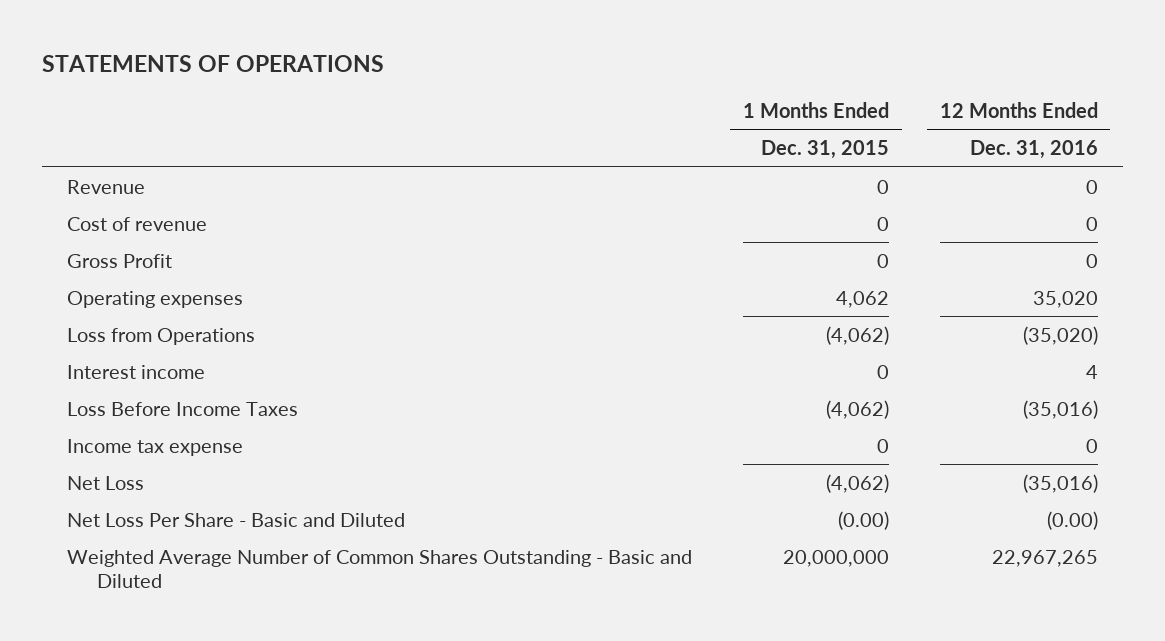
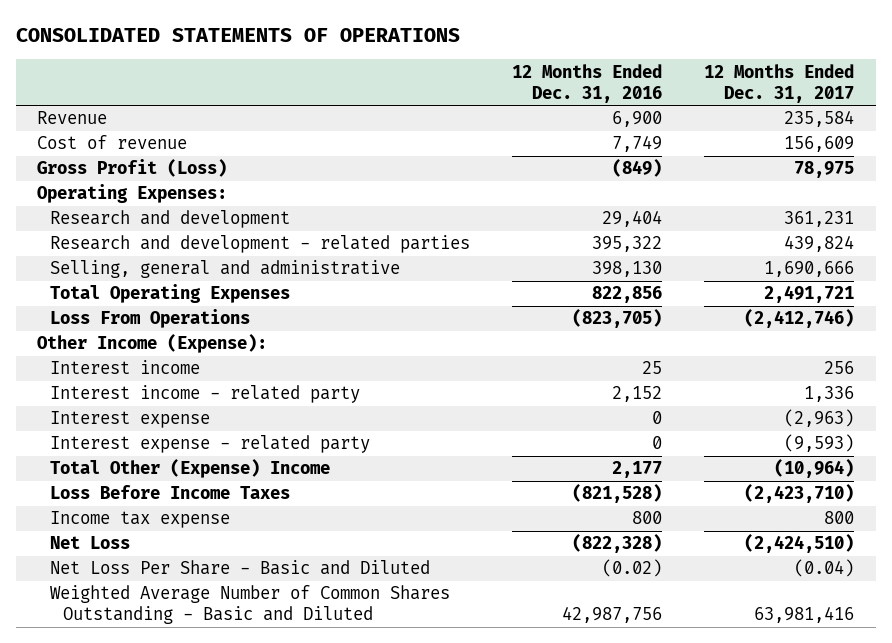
- STATEMENTS OF OPERATIONS
+ CONSOLIDATED STATEMENTS OF OPERATIONS
- | 1 Months Ended Dec. 31, 2015 | 12 Months Ended Dec. 31, 2016
+ | 12 Months Ended Dec. 31, 2016 | 12 Months Ended Dec. 31, 2017
- Revenue | 0 | 0
- Cost of revenue | 0 | 0
- Gross Profit | 0 | 0
- Operating expenses | 4,062 | 35,020
- Loss from Operations | (4,062) | (35,020)
- Interest income | 0 | 4
- Loss Before Income Taxes | (4,062) | (35,016)
- Income tax expense | 0 | 0
- Net Loss | (4,062) | (35,016)
- Net Loss Per Share - Basic and Diluted | (0.00) | (0.00)
- Weighted Average Number of Common Shares Outstanding - Basic and Diluted | 20,000,000 | 22,967,265
+ Revenue | 6,900 | 235,584
+ Cost of revenue | 7,749 | 156,609
+ Gross Profit (Loss) | (849) | 78,975
+ Operating Expenses:
+ Research and development | 29,404 | 361,231
+ Research and development - related parties | 395,322 | 439,824
+ Selling, general and administrative | 398,130 | 1,690,666
+ Total Operating Expenses | 822,856 | 2,491,721
+ Loss From Operations | (823,705) | (2,412,746)
+ Other Income (Expense):
+ Interest income | 25 | 256
+ Interest income - related party | 2,152 | 1,336
+ Interest expense | 0 | (2,963)
+ Interest expense - related party | 0 | (9,593)
+ Total Other (Expense) Income | 2,177 | (10,964)
+ Loss Before Income Taxes | (821,528) | (2,423,710)
+ Income tax expense | 800 | 800
+ Net Loss | (822,328) | (2,424,510)
+ Net Loss Per Share - Basic and Diluted | (0.02) | (0.04)
+ Weighted Average Number of Common Shares Outstanding - Basic and Diluted | 42,987,756 | 63,981,416

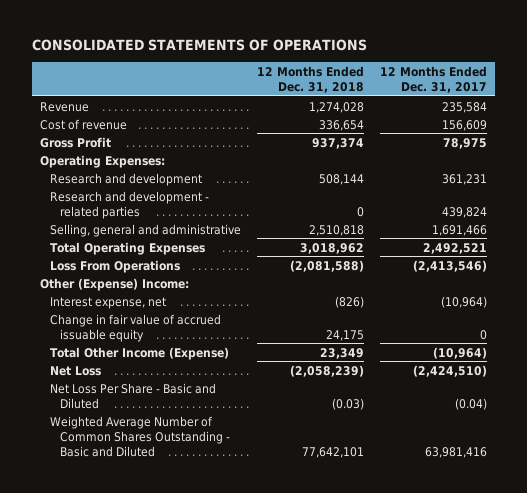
- | 12 Months Ended Dec. 31, 2016 | 12 Months Ended Dec. 31, 2017
+ | 12 Months Ended Dec. 31, 2018 | 12 Months Ended Dec. 31, 2017
- Gross Profit (Loss) | (849) | 78,975
+ Gross Profit | 937,374 | 78,975
- Selling, general and administrative | 398,130 | 1,690,666
- Total Operating Expenses | 822,856 | 2,491,721
- Loss From Operations | (823,705) | (2,412,746)
- Other Income (Expense):
- Interest income | 25 | 256
- Interest income - related party | 2,152 | 1,336
- Interest expense | 0 | (2,963)
- Interest expense - related party | 0 | (9,593)
- Total Other (Expense) Income | 2,177 | (10,964)
- Loss Before Income Taxes | (821,528) | (2,423,710)
- Income tax expense | 800 | 800
+ Selling, general and administrative | 2,510,818 | 1,691,466
+ Total Operating Expenses | 3,018,962 | 2,492,521
+ Loss From Operations | (2,081,588) | (2,413,546)
+ Other (Expense) Income:
+ Interest expense, net | (826) | (10,964)
+ Change in fair value of accrued issuable equity | 24,175 | 0
+ Total Other Income (Expense) | 23,349 | (10,964)

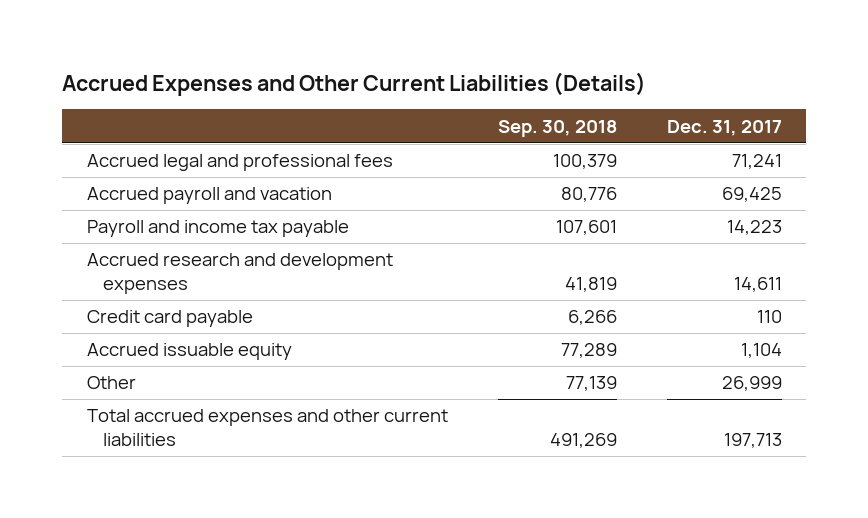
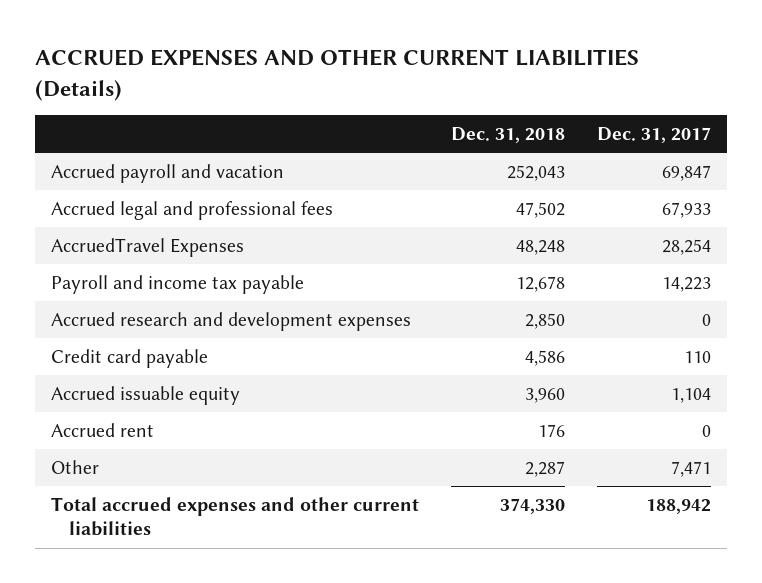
- Accrued Expenses and Other Current Liabilities (Details)
+ ACCRUED EXPENSES AND OTHER CURRENT LIABILITIES (Details)
- | Sep. 30, 2018 | Dec. 31, 2017
+ | Dec. 31, 2018 | Dec. 31, 2017
- Accrued legal and professional fees | 100,379 | 71,241
- Accrued payroll and vacation | 80,776 | 69,425
+ Accrued payroll and vacation | 252,043 | 69,847
+ Accrued legal and professional fees | 47,502 | 67,933
+ AccruedTravel Expenses | 48,248 | 28,254
- Accrued research and development expenses | 41,819 | 14,611
+ Accrued research and development expenses | 2,850 | 0
- Other | 77,139 | 26,999
- Total accrued expenses and other current liabilities | 491,269 | 197,713
+ Accrued rent | 176 | 0
+ Other | 2,287 | 7,471
+ Total accrued expenses and other current liabilities | 374,330 | 188,942

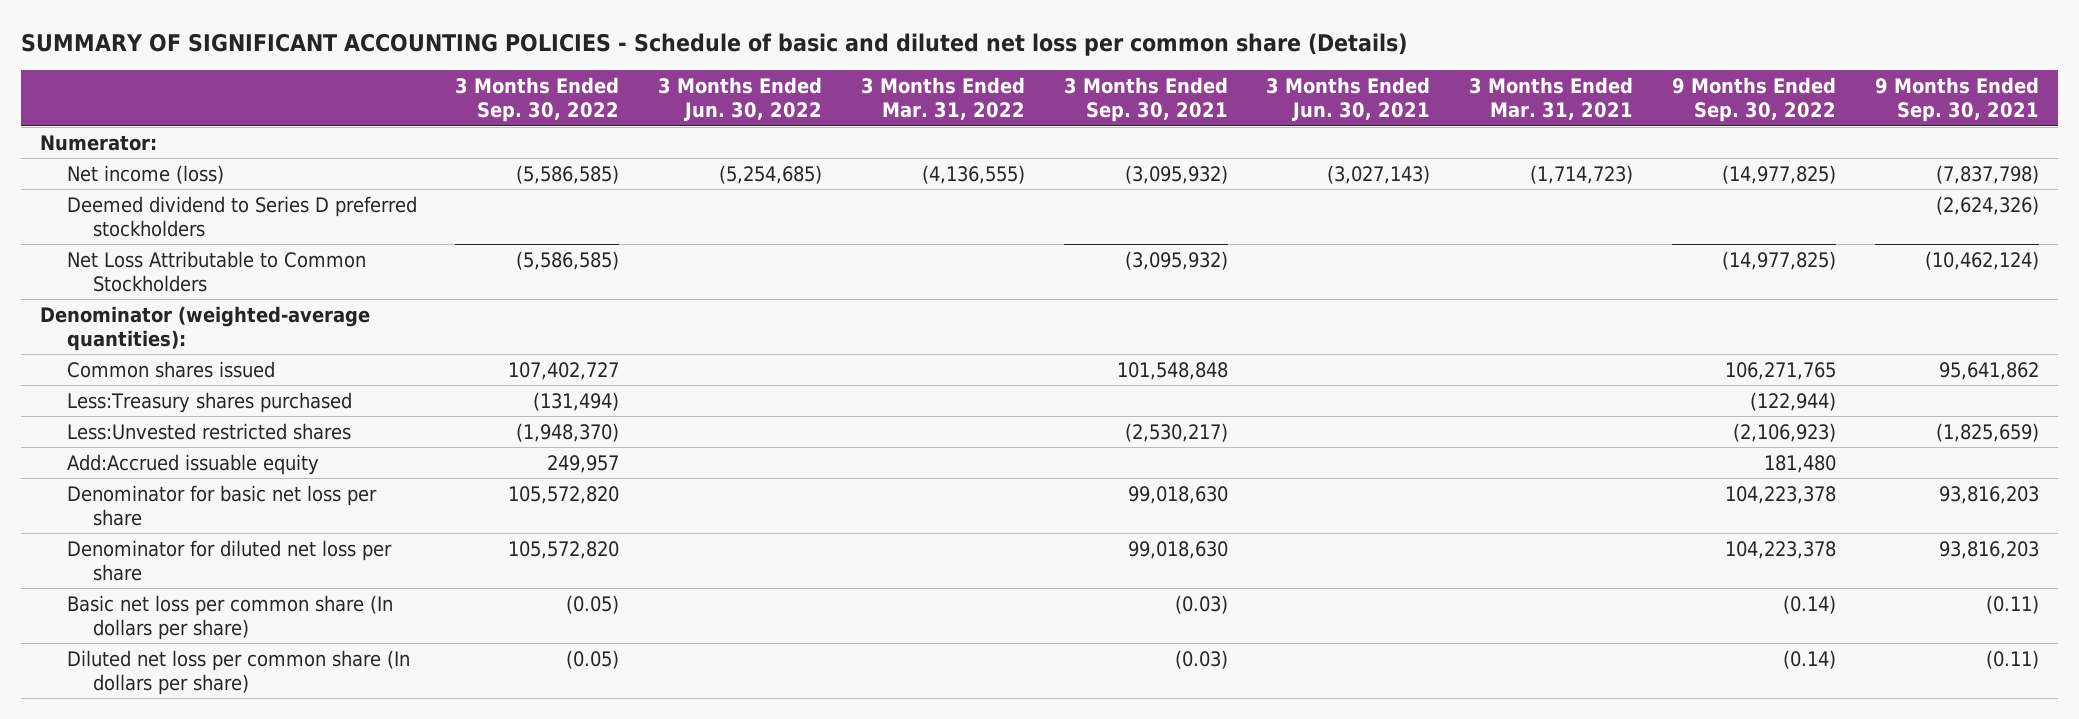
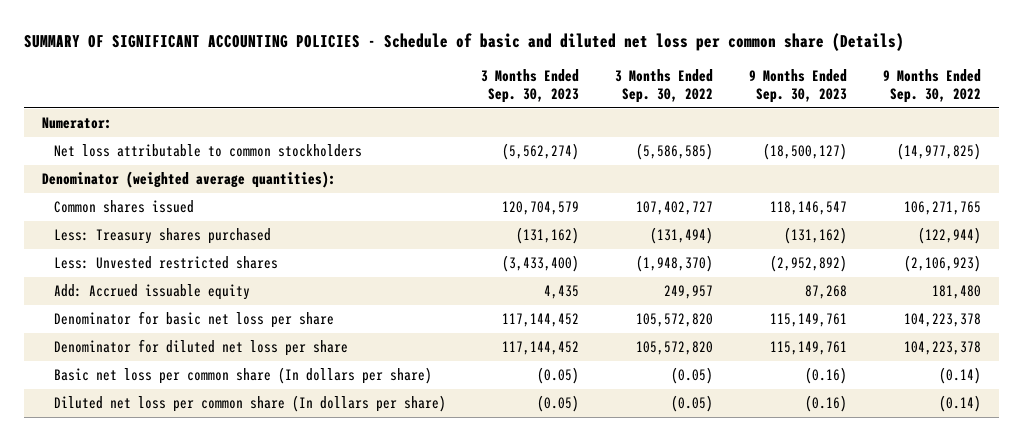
- | 3 Months Ended Sep. 30, 2022 | 3 Months Ended Jun. 30, 2022 | 3 Months Ended Mar. 31, 2022 | 3 Months Ended Sep. 30, 2021 | 3 Months Ended Jun. 30, 2021 | 3 Months Ended Mar. 31, 2021 | 9 Months Ended Sep. 30, 2022 | 9 Months Ended Sep. 30, 2021
+ | 3 Months Ended Sep. 30, 2023 | 3 Months Ended Sep. 30, 2022 | 9 Months Ended Sep. 30, 2023 | 9 Months Ended Sep. 30, 2022
- Net income (loss) | (5,586,585) | (5,254,685) | (4,136,555) | (3,095,932) | (3,027,143) | (1,714,723) | (14,977,825) | (7,837,798)
- Deemed dividend to Series D preferred stockholders | | | | | | | | (2,624,326)
- Net Loss Attributable to Common Stockholders | (5,586,585) | | | (3,095,932) | | | (14,977,825) | (10,462,124)
- Denominator (weighted-average quantities):
+ Net loss attributable to common stockholders | (5,562,274) | (5,586,585) | (18,500,127) | (14,977,825)
+ Denominator (weighted average quantities):
- Less:Treasury shares purchased | (131,494) | | | | | | (122,944) |
- Less:Unvested restricted shares | (1,948,370) | | | (2,530,217) | | | (2,106,923) | (1,825,659)
- Add:Accrued issuable equity | 249,957 | | | | | | 181,480 |
+ Less: Treasury shares purchased | (131,162) | (131,494) | (131,162) | (122,944)
+ Less: Unvested restricted shares | (3,433,400) | (1,948,370) | (2,952,892) | (2,106,923)
+ Add: Accrued issuable equity | 4,435 | 249,957 | 87,268 | 181,480

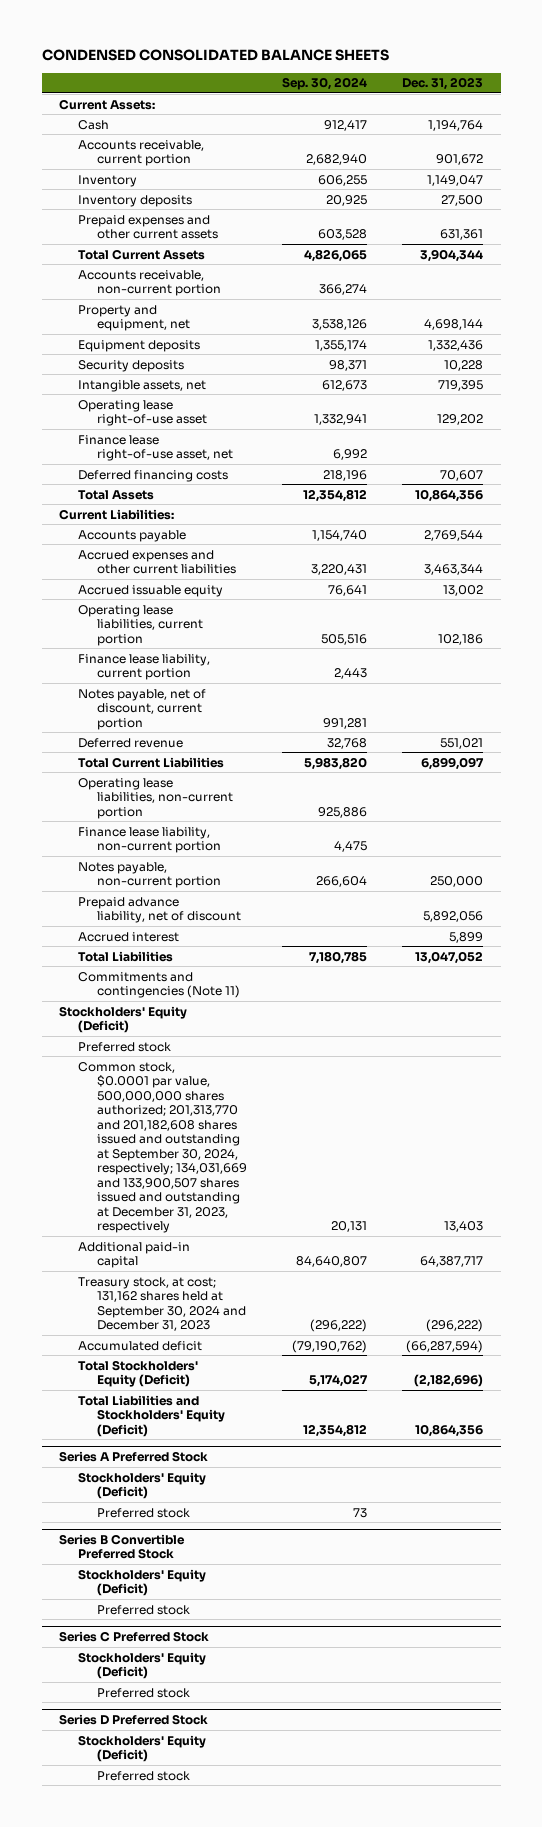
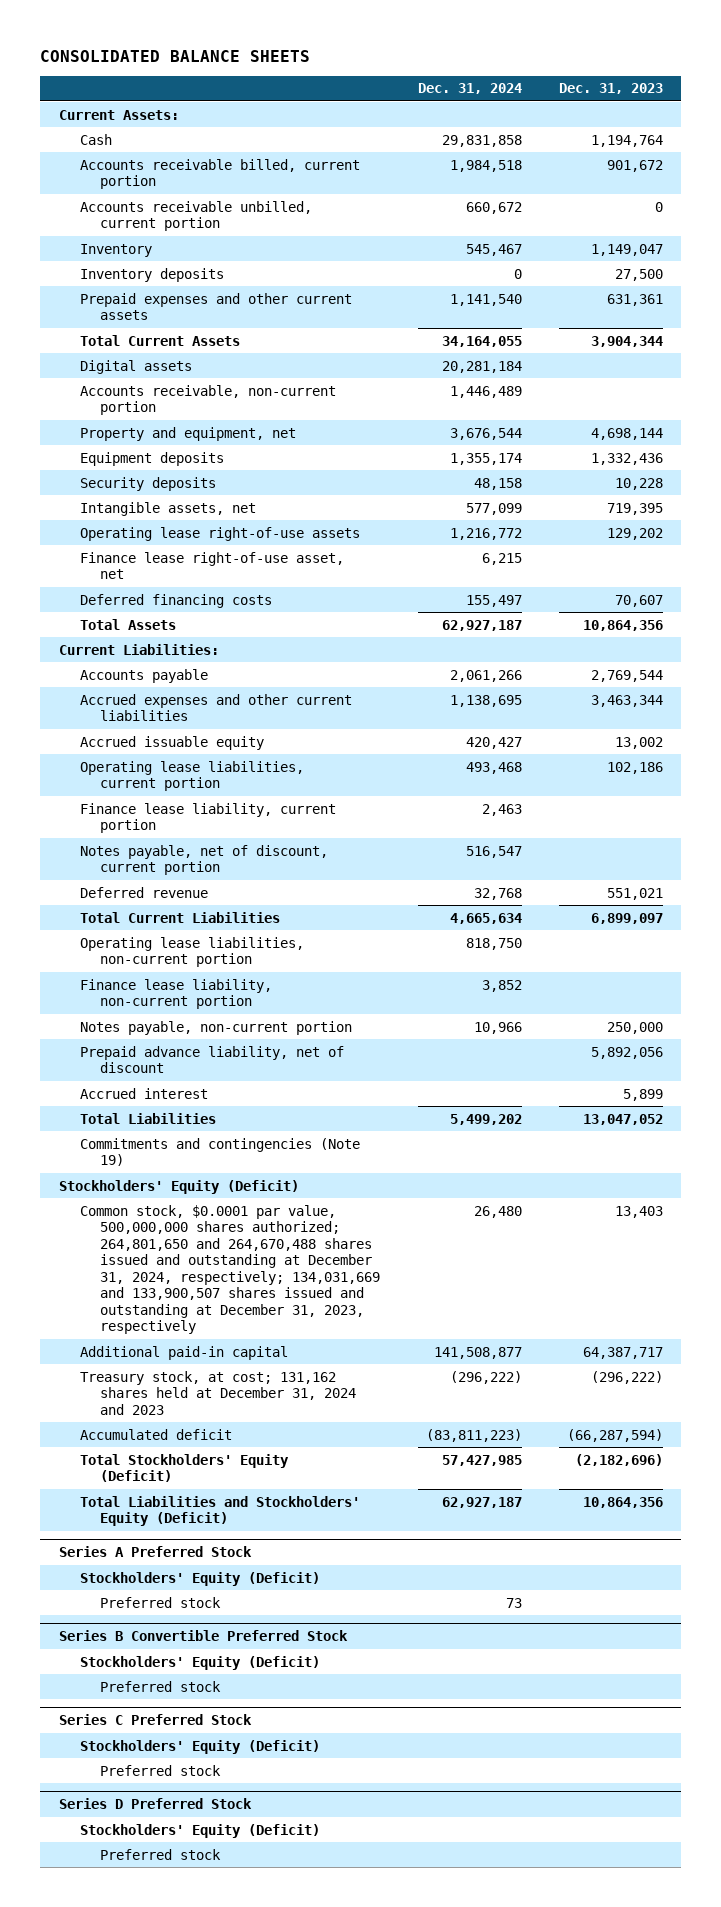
- CONDENSED CONSOLIDATED BALANCE SHEETS
+ CONSOLIDATED BALANCE SHEETS
- | Sep. 30, 2024 | Dec. 31, 2023
+ | Dec. 31, 2024 | Dec. 31, 2023
- Accounts receivable, current portion | 2,682,940 | 901,672
+ Accounts receivable billed, current portion | 1,984,518 | 901,672
+ Accounts receivable unbilled, current portion | 660,672 | 0
+ Digital assets | 20,281,184 |
- Operating lease right-of-use asset | 1,332,941 | 129,202
+ Operating lease right-of-use assets | 1,216,772 | 129,202
- Commitments and contingencies (Note 11)
+ Commitments and contingencies (Note 19)
- Preferred stock
- Common stock, $0.0001 par value, 500,000,000 shares authorized; 201,313,770 and 201,182,608 shares issued and outstanding at September 30, 2024, respectively; 134,031,669 and 133,900,507 shares issued and outstanding at December 31, 2023, respectively | 20,131 | 13,403
+ Common stock, $0.0001 par value, 500,000,000 shares authorized; 264,801,650 and 264,670,488 shares issued and outstanding at December 31, 2024, respectively; 134,031,669 and 133,900,507 shares issued and outstanding at December 31, 2023, respectively | 26,480 | 13,403
- Treasury stock, at cost; 131,162 shares held at September 30, 2024 and December 31, 2023 | (296,222) | (296,222)
+ Treasury stock, at cost; 131,162 shares held at December 31, 2024 and 2023 | (296,222) | (296,222)

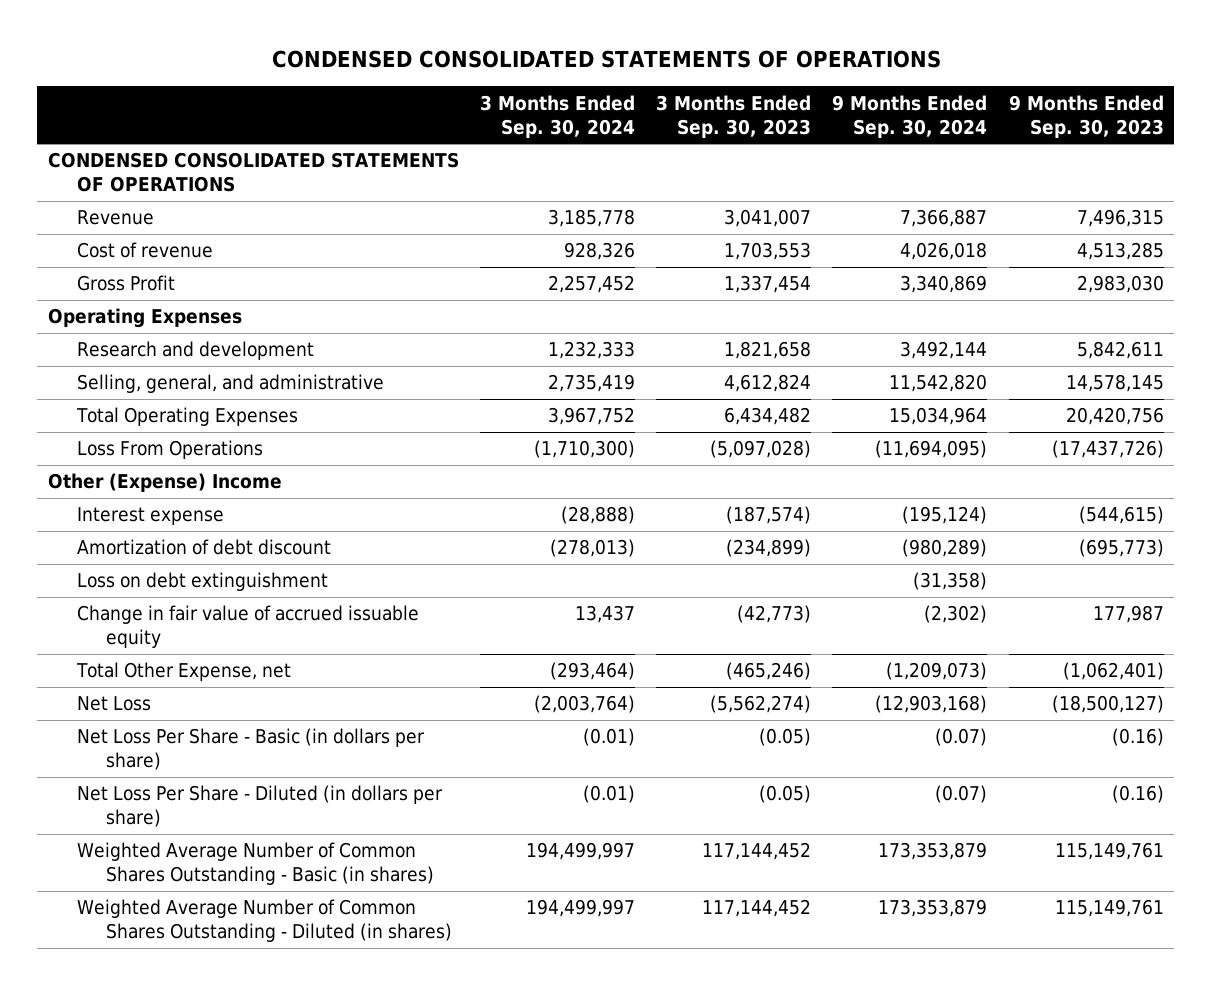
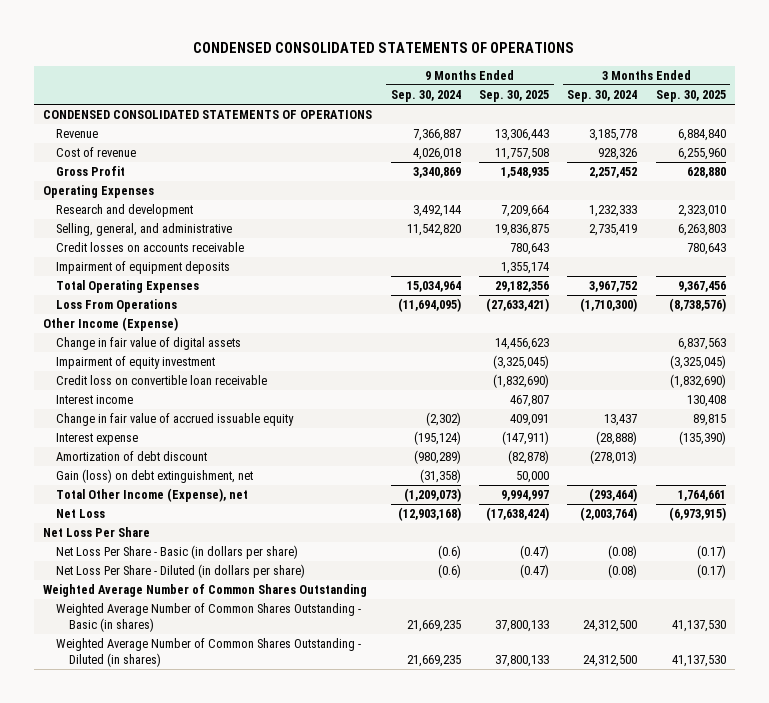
- | 3 Months Ended Sep. 30, 2024 | 3 Months Ended Sep. 30, 2023 | 9 Months Ended Sep. 30, 2024 | 9 Months Ended Sep. 30, 2023
+ | 9 Months Ended Sep. 30, 2024 | 9 Months Ended Sep. 30, 2025 | 3 Months Ended Sep. 30, 2024 | 3 Months Ended Sep. 30, 2025
+ Credit losses on accounts receivable | | 780,643 | | 780,643
+ Impairment of equipment deposits | | 1,355,174 | |
- Other (Expense) Income
+ Other Income (Expense)
+ Change in fair value of digital assets | | 14,456,623 | | 6,837,563
+ Impairment of equity investment | | (3,325,045) | | (3,325,045)
+ Credit loss on convertible loan receivable | | (1,832,690) | | (1,832,690)
+ Interest income | | 467,807 | | 130,408
moved up: Change in fair value of accrued issuable equity | (2,302) | 409,091 | 13,437 | 89,815
- Loss on debt extinguishment | | | (31,358) |
- Total Other Expense, net | (293,464) | (465,246) | (1,209,073) | (1,062,401)
+ Gain (loss) on debt extinguishment, net | (31,358) | 50,000 | |
+ Total Other Income (Expense), net | (1,209,073) | 9,994,997 | (293,464) | 1,764,661
- Net Loss Per Share - Basic (in dollars per share) | (0.01) | (0.05) | (0.07) | (0.16)
- Net Loss Per Share - Diluted (in dollars per share) | (0.01) | (0.05) | (0.07) | (0.16)
- Weighted Average Number of Common Shares Outstanding - Basic (in shares) | 194,499,997 | 117,144,452 | 173,353,879 | 115,149,761
- Weighted Average Number of Common Shares Outstanding - Diluted (in shares) | 194,499,997 | 117,144,452 | 173,353,879 | 115,149,761
+ Net Loss Per Share
+ Net Loss Per Share - Basic (in dollars per share) | (0.6) | (0.47) | (0.08) | (0.17)
+ Net Loss Per Share - Diluted (in dollars per share) | (0.6) | (0.47) | (0.08) | (0.17)
+ Weighted Average Number of Common Shares Outstanding
+ Weighted Average Number of Common Shares Outstanding - Basic (in shares) | 21,669,235 | 37,800,133 | 24,312,500 | 41,137,530
+ Weighted Average Number of Common Shares Outstanding - Diluted (in shares) | 21,669,235 | 37,800,133 | 24,312,500 | 41,137,530

